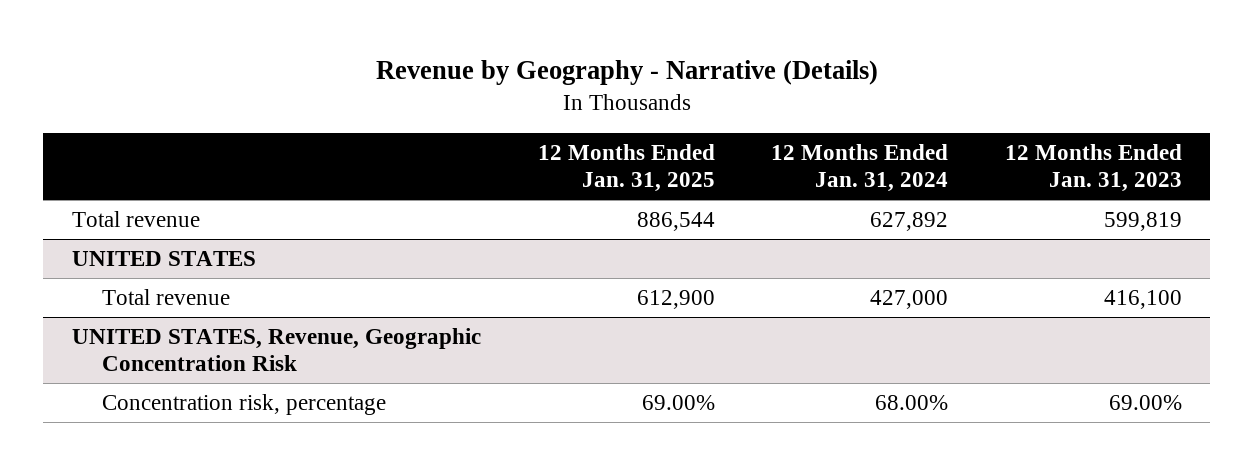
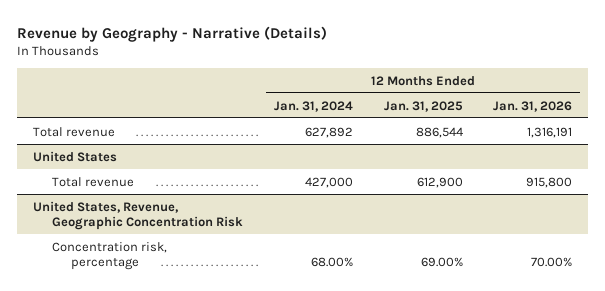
- | 12 Months Ended Jan. 31, 2025 | 12 Months Ended Jan. 31, 2024 | 12 Months Ended Jan. 31, 2023
+ | 12 Months Ended Jan. 31, 2024 | 12 Months Ended Jan. 31, 2025 | 12 Months Ended Jan. 31, 2026
- UNITED STATES
+ United States
- UNITED STATES, Revenue, Geographic Concentration Risk
+ United States, Revenue, Geographic Concentration Risk

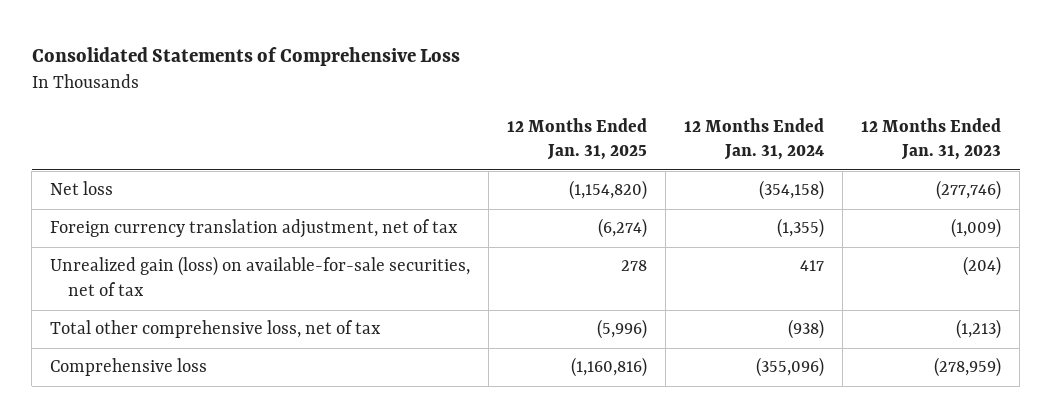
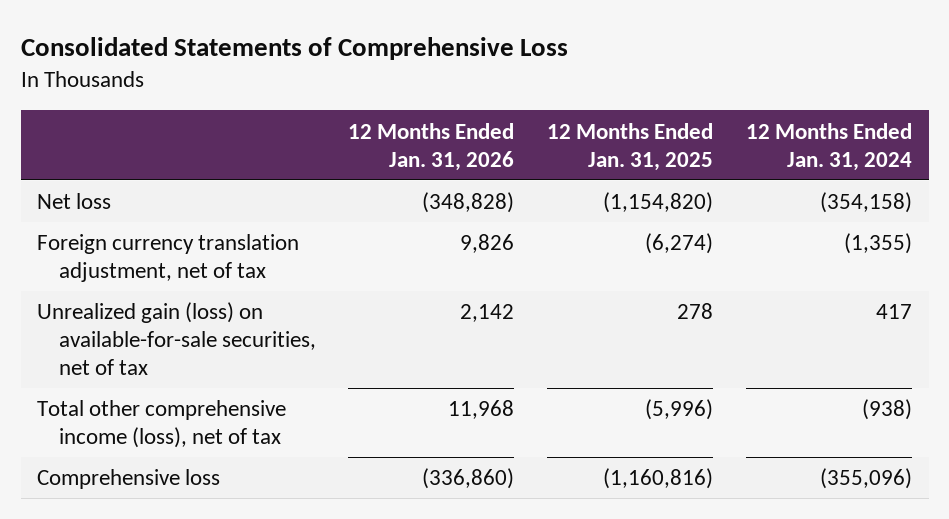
- | 12 Months Ended Jan. 31, 2025 | 12 Months Ended Jan. 31, 2024 | 12 Months Ended Jan. 31, 2023
+ | 12 Months Ended Jan. 31, 2026 | 12 Months Ended Jan. 31, 2025 | 12 Months Ended Jan. 31, 2024
- Total other comprehensive loss, net of tax | (5,996) | (938) | (1,213)
+ Total other comprehensive income (loss), net of tax | 11,968 | (5,996) | (938)

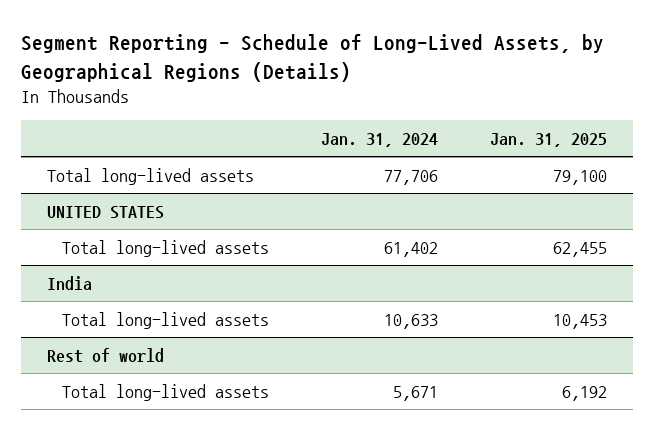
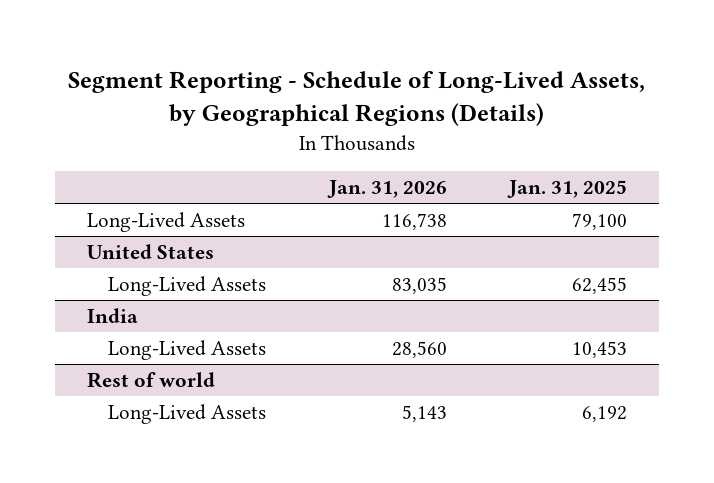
- | Jan. 31, 2024 | Jan. 31, 2025
+ | Jan. 31, 2026 | Jan. 31, 2025
- Total long-lived assets | 77,706 | 79,100
- UNITED STATES
- Total long-lived assets | 61,402 | 62,455
+ Long-Lived Assets | 116,738 | 79,100
+ United States
+ Long-Lived Assets | 83,035 | 62,455
@ India
- Total long-lived assets | 10,633 | 10,453
+ Long-Lived Assets | 28,560 | 10,453
@ Rest of world
- Total long-lived assets | 5,671 | 6,192
+ Long-Lived Assets | 5,143 | 6,192

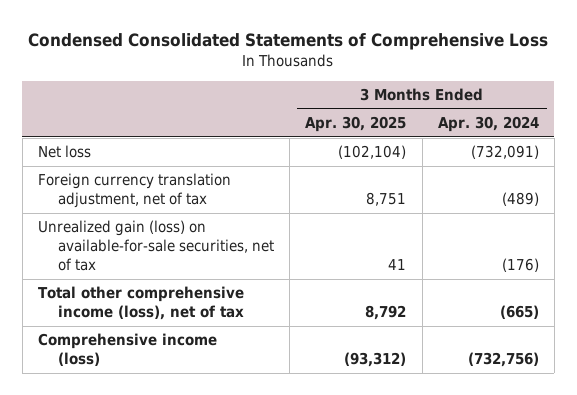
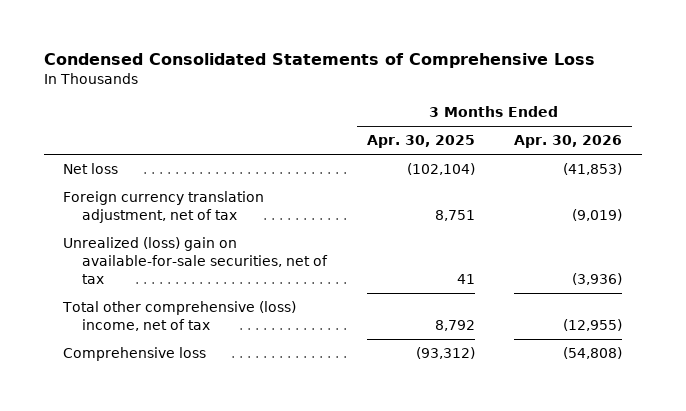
- | 3 Months Ended Apr. 30, 2025 | 3 Months Ended Apr. 30, 2024
+ | 3 Months Ended Apr. 30, 2025 | 3 Months Ended Apr. 30, 2026
- Unrealized gain (loss) on available-for-sale securities, net of tax | 41 | (176)
- Total other comprehensive income (loss), net of tax | 8,792 | (665)
- Comprehensive income (loss) | (93,312) | (732,756)
+ Unrealized (loss) gain on available-for-sale securities, net of tax | 41 | (3,936)
+ Total other comprehensive (loss) income, net of tax | 8,792 | (12,955)
+ Comprehensive loss | (93,312) | (54,808)

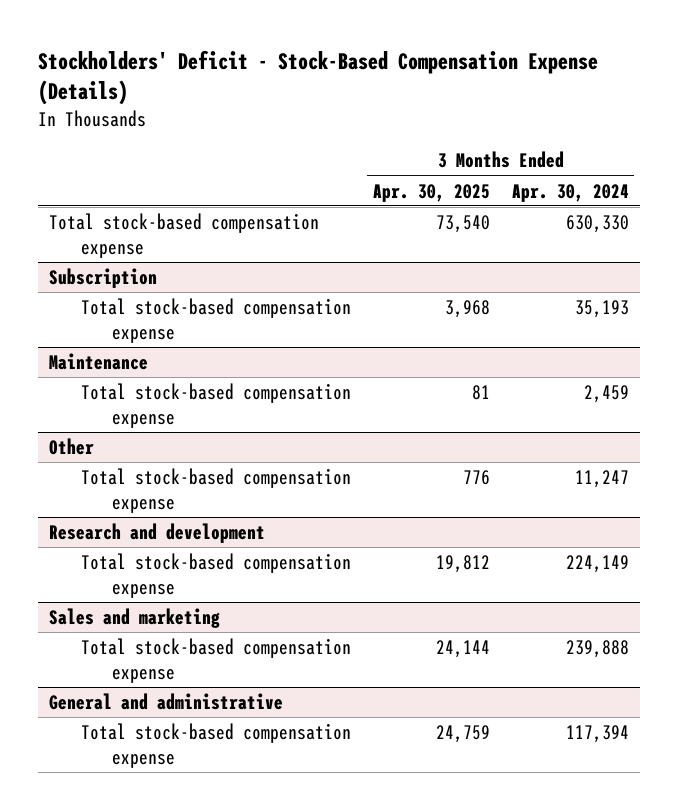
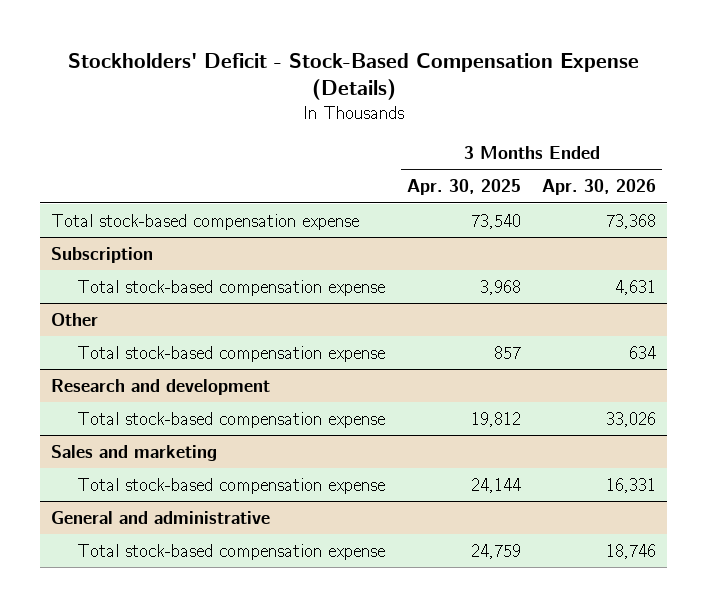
- | 3 Months Ended Apr. 30, 2025 | 3 Months Ended Apr. 30, 2024
+ | 3 Months Ended Apr. 30, 2025 | 3 Months Ended Apr. 30, 2026
- Maintenance
- Total stock-based compensation expense | 81 | 2,459
@ Other
- Total stock-based compensation expense | 776 | 11,247
+ Total stock-based compensation expense | 857 | 634

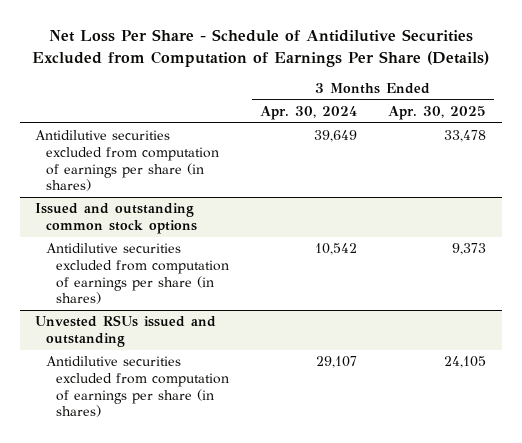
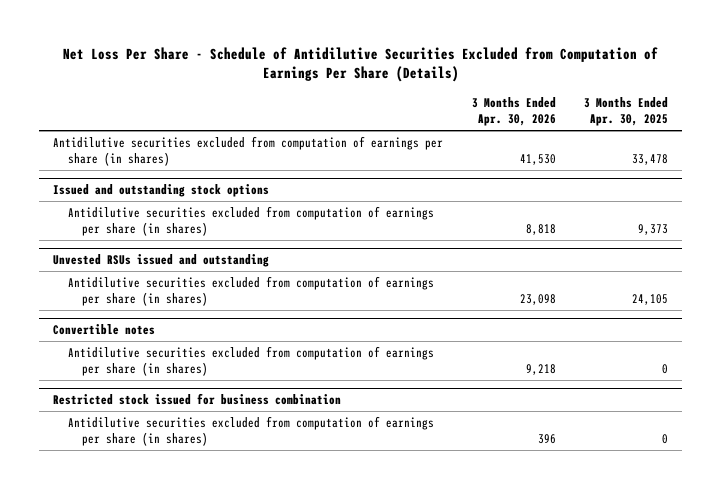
- | 3 Months Ended Apr. 30, 2024 | 3 Months Ended Apr. 30, 2025
+ | 3 Months Ended Apr. 30, 2026 | 3 Months Ended Apr. 30, 2025
- Issued and outstanding common stock options
+ Issued and outstanding stock options
+ Convertible notes
+ Antidilutive securities excluded from computation of earnings per share (in shares) | 9,218 | 0
+ Restricted stock issued for business combination
+ Antidilutive securities excluded from computation of earnings per share (in shares) | 396 | 0

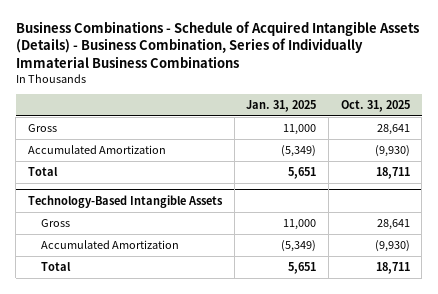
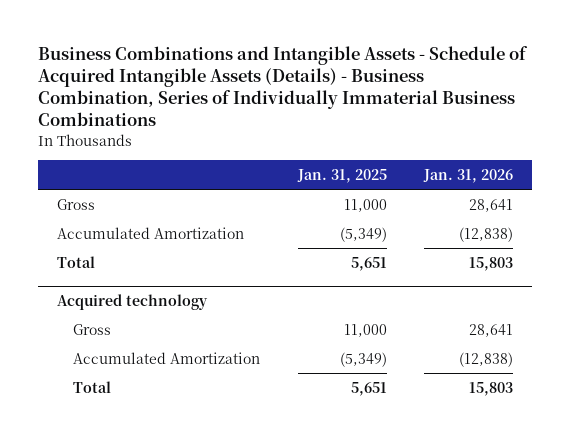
- Business Combinations - Schedule of Acquired Intangible Assets (Details) - Business Combination, Series of Individually Immaterial Business Combinations
+ Business Combinations and Intangible Assets - Schedule of Acquired Intangible Assets (Details) - Business Combination, Series of Individually Immaterial Business Combinations
- | Jan. 31, 2025 | Oct. 31, 2025
+ | Jan. 31, 2025 | Jan. 31, 2026
- Technology-Based Intangible Assets
+ Acquired technology

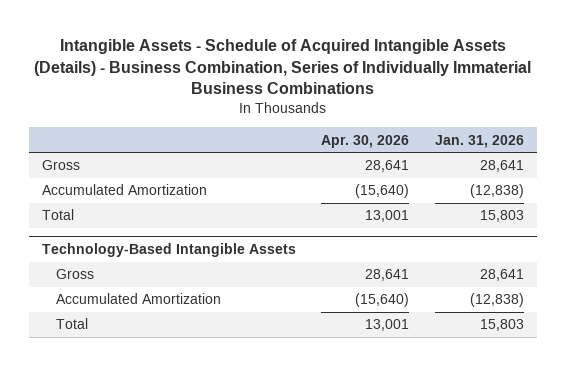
- Business Combinations and Intangible Assets - Schedule of Acquired Intangible Assets (Details) - Business Combination, Series of Individually Immaterial Business Combinations
+ Intangible Assets - Schedule of Acquired Intangible Assets (Details) - Business Combination, Series of Individually Immaterial Business Combinations
- | Jan. 31, 2025 | Jan. 31, 2026
+ | Apr. 30, 2026 | Jan. 31, 2026
- Acquired technology
+ Technology-Based Intangible Assets

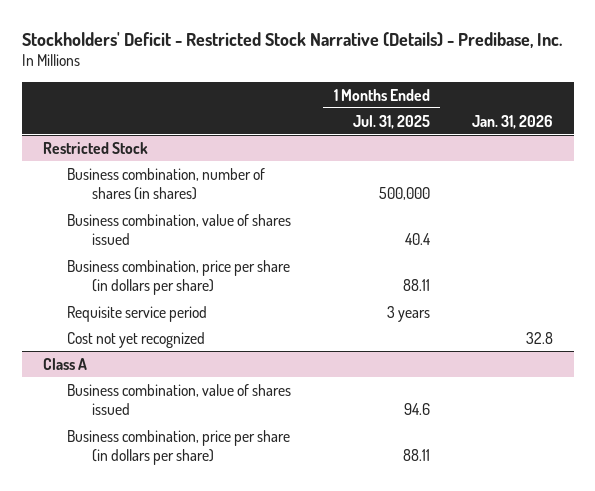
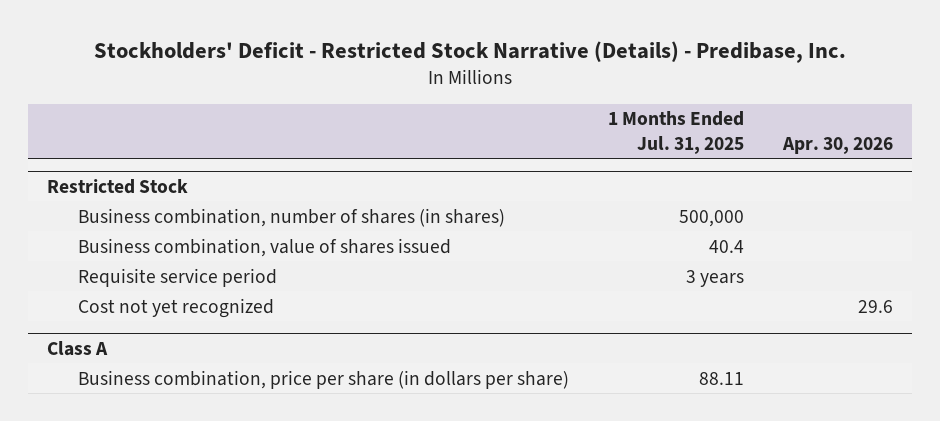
- | 1 Months Ended Jul. 31, 2025 | Jan. 31, 2026
+ | 1 Months Ended Jul. 31, 2025 | Apr. 30, 2026
@ Restricted Stock
- Business combination, price per share (in dollars per share) | 88.11 |
@ Class A
- Business combination, value of shares issued | 94.6 |

